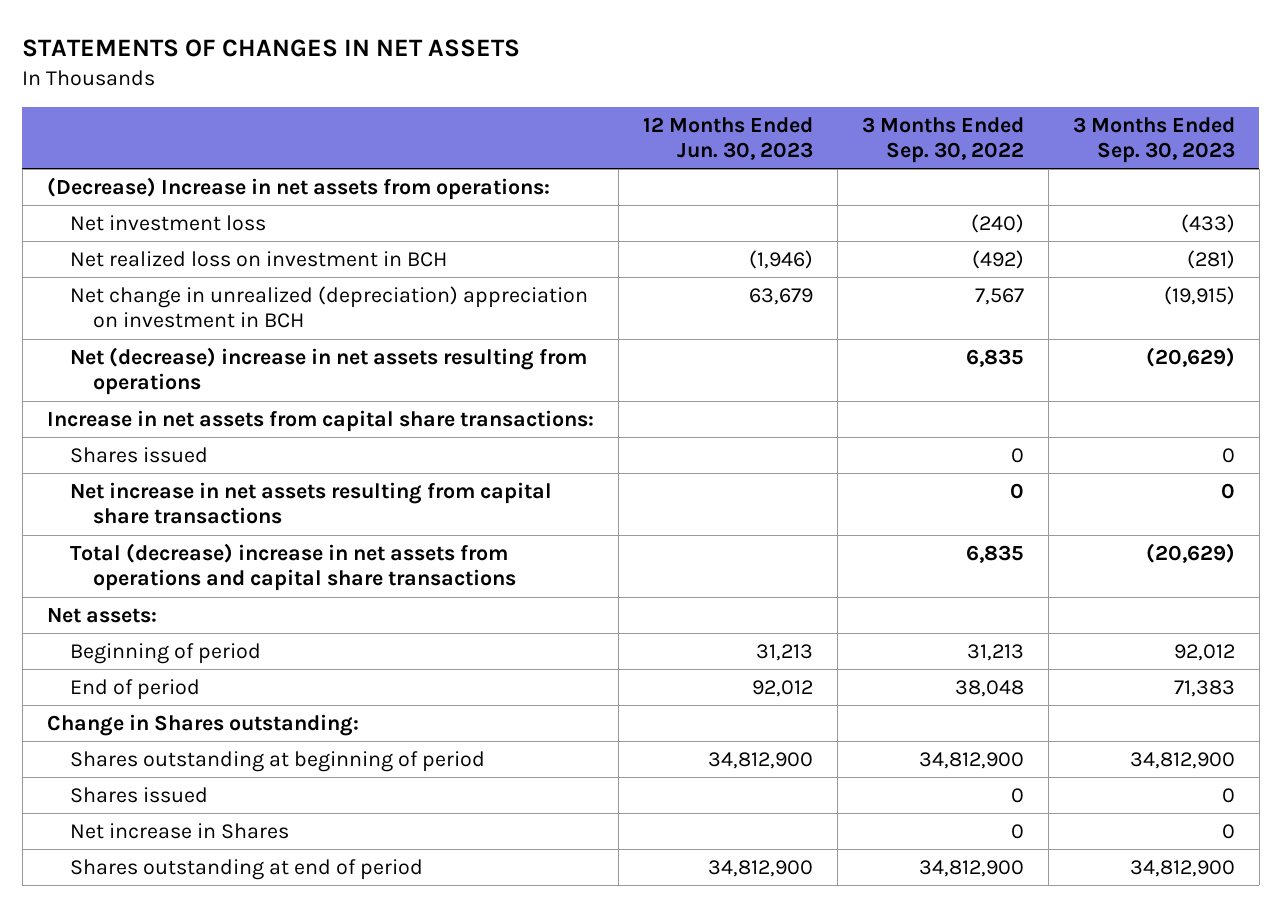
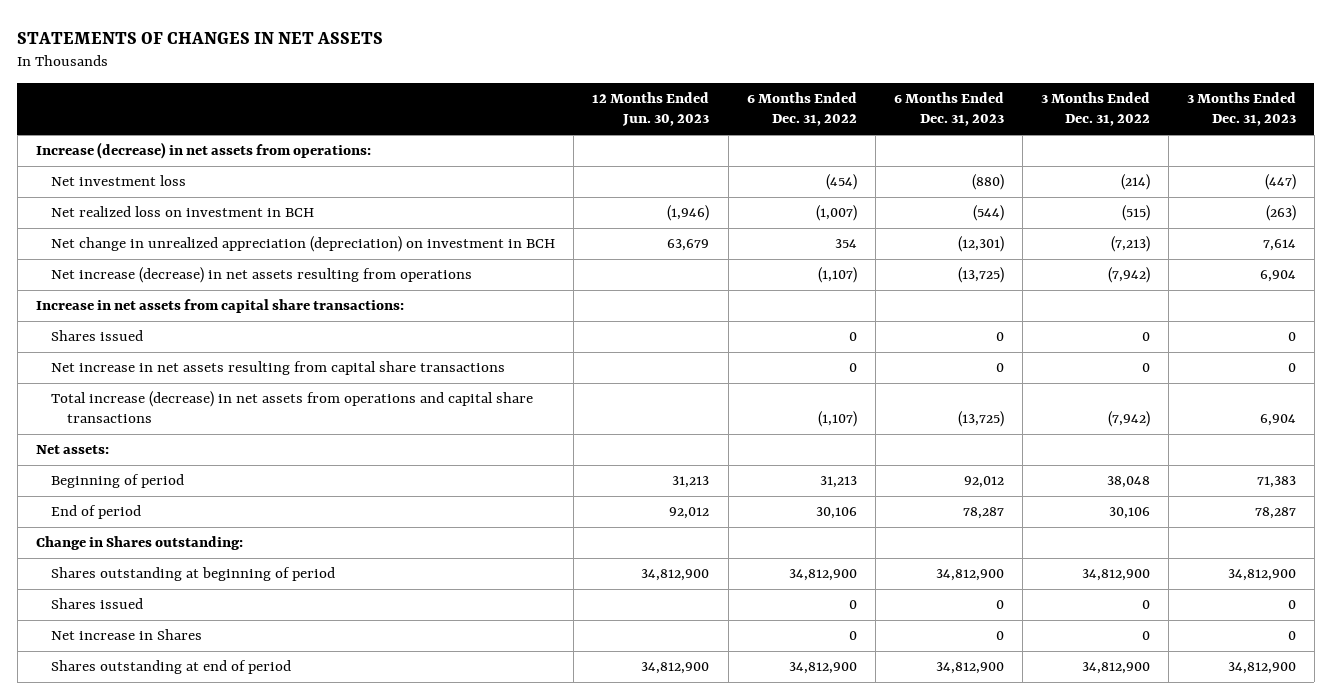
- | 12 Months Ended Jun. 30, 2023 | 3 Months Ended Sep. 30, 2022 | 3 Months Ended Sep. 30, 2023
+ | 12 Months Ended Jun. 30, 2023 | 6 Months Ended Dec. 31, 2022 | 6 Months Ended Dec. 31, 2023 | 3 Months Ended Dec. 31, 2022 | 3 Months Ended Dec. 31, 2023
- (Decrease) Increase in net assets from operations:
+ Increase (decrease) in net assets from operations:
- Net change in unrealized (depreciation) appreciation on investment in BCH | 63,679 | 7,567 | (19,915)
- Net (decrease) increase in net assets resulting from operations | | 6,835 | (20,629)
+ Net change in unrealized appreciation (depreciation) on investment in BCH | 63,679 | 354 | (12,301) | (7,213) | 7,614
+ Net increase (decrease) in net assets resulting from operations | | (1,107) | (13,725) | (7,942) | 6,904
- Total (decrease) increase in net assets from operations and capital share transactions | | 6,835 | (20,629)
+ Total increase (decrease) in net assets from operations and capital share transactions | | (1,107) | (13,725) | (7,942) | 6,904

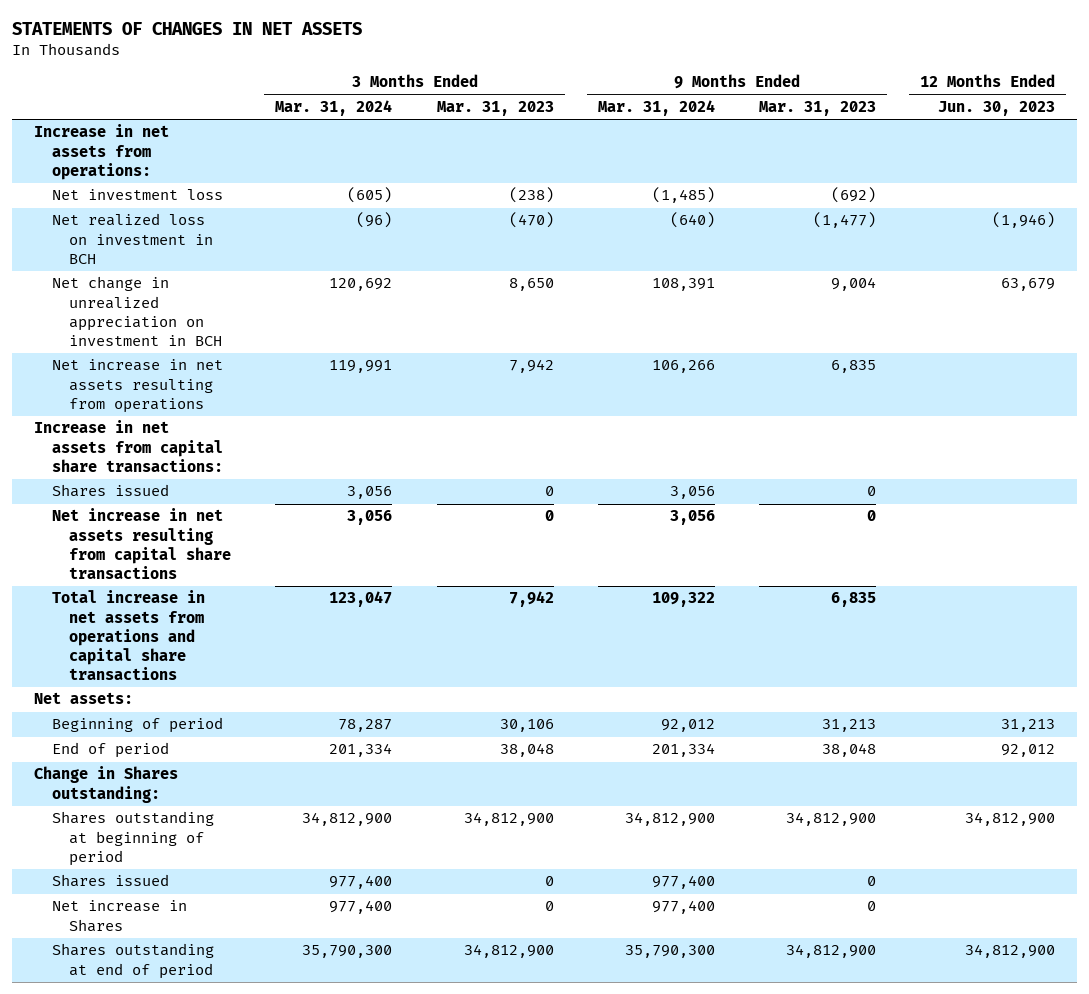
- | 12 Months Ended Jun. 30, 2023 | 6 Months Ended Dec. 31, 2022 | 6 Months Ended Dec. 31, 2023 | 3 Months Ended Dec. 31, 2022 | 3 Months Ended Dec. 31, 2023
+ | 3 Months Ended Mar. 31, 2024 | 3 Months Ended Mar. 31, 2023 | 9 Months Ended Mar. 31, 2024 | 9 Months Ended Mar. 31, 2023 | 12 Months Ended Jun. 30, 2023
- Increase (decrease) in net assets from operations:
+ Increase in net assets from operations:
- Net change in unrealized appreciation (depreciation) on investment in BCH | 63,679 | 354 | (12,301) | (7,213) | 7,614
- Net increase (decrease) in net assets resulting from operations | | (1,107) | (13,725) | (7,942) | 6,904
+ Net change in unrealized appreciation on investment in BCH | 120,692 | 8,650 | 108,391 | 9,004 | 63,679
+ Net increase in net assets resulting from operations | 119,991 | 7,942 | 106,266 | 6,835 |
- Total increase (decrease) in net assets from operations and capital share transactions | | (1,107) | (13,725) | (7,942) | 6,904
+ Total increase in net assets from operations and capital share transactions | 123,047 | 7,942 | 109,322 | 6,835 |

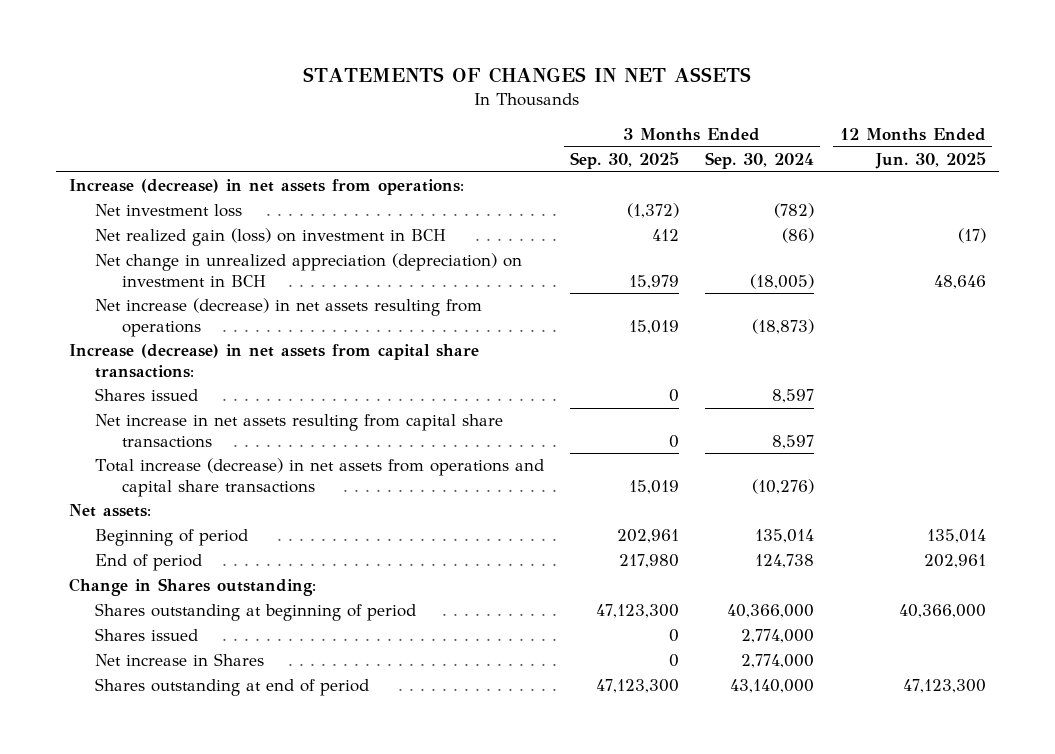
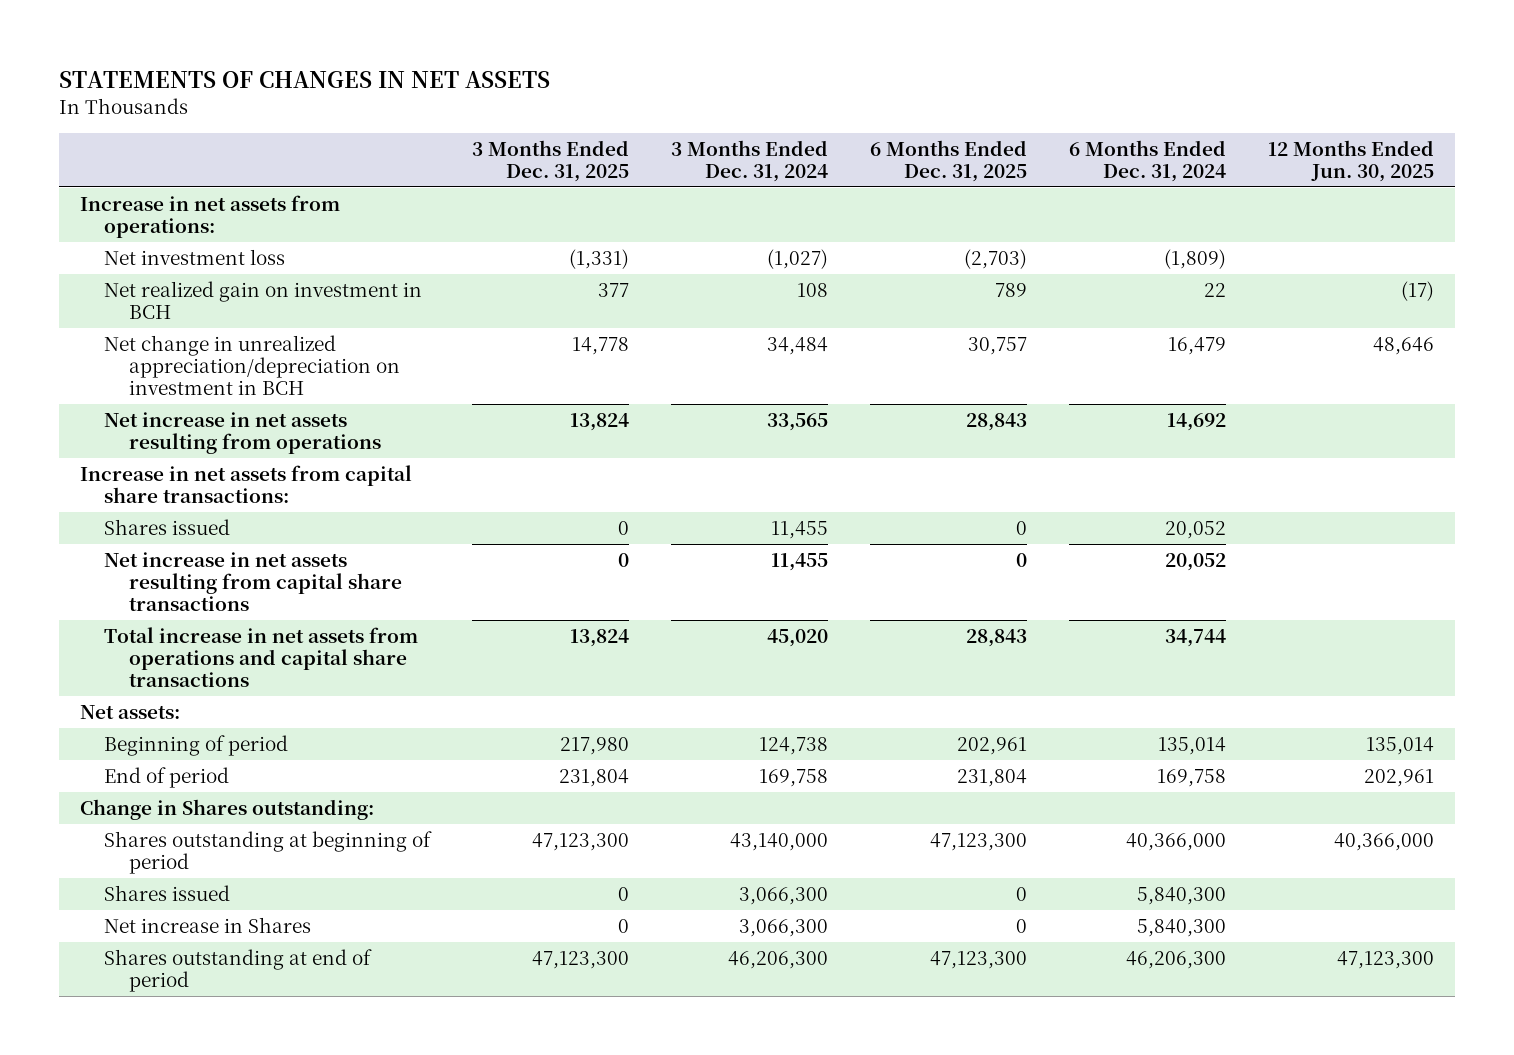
- | 3 Months Ended Sep. 30, 2025 | 3 Months Ended Sep. 30, 2024 | 12 Months Ended Jun. 30, 2025
+ | 3 Months Ended Dec. 31, 2025 | 3 Months Ended Dec. 31, 2024 | 6 Months Ended Dec. 31, 2025 | 6 Months Ended Dec. 31, 2024 | 12 Months Ended Jun. 30, 2025
- Increase (decrease) in net assets from operations:
+ Increase in net assets from operations:
- Net realized gain (loss) on investment in BCH | 412 | (86) | (17)
- Net change in unrealized appreciation (depreciation) on investment in BCH | 15,979 | (18,005) | 48,646
- Net increase (decrease) in net assets resulting from operations | 15,019 | (18,873) |
- Increase (decrease) in net assets from capital share transactions:
+ Net realized gain on investment in BCH | 377 | 108 | 789 | 22 | (17)
+ Net change in unrealized appreciation/depreciation on investment in BCH | 14,778 | 34,484 | 30,757 | 16,479 | 48,646
+ Net increase in net assets resulting from operations | 13,824 | 33,565 | 28,843 | 14,692 |
+ Increase in net assets from capital share transactions:
- Total increase (decrease) in net assets from operations and capital share transactions | 15,019 | (10,276) |
+ Total increase in net assets from operations and capital share transactions | 13,824 | 45,020 | 28,843 | 34,744 |

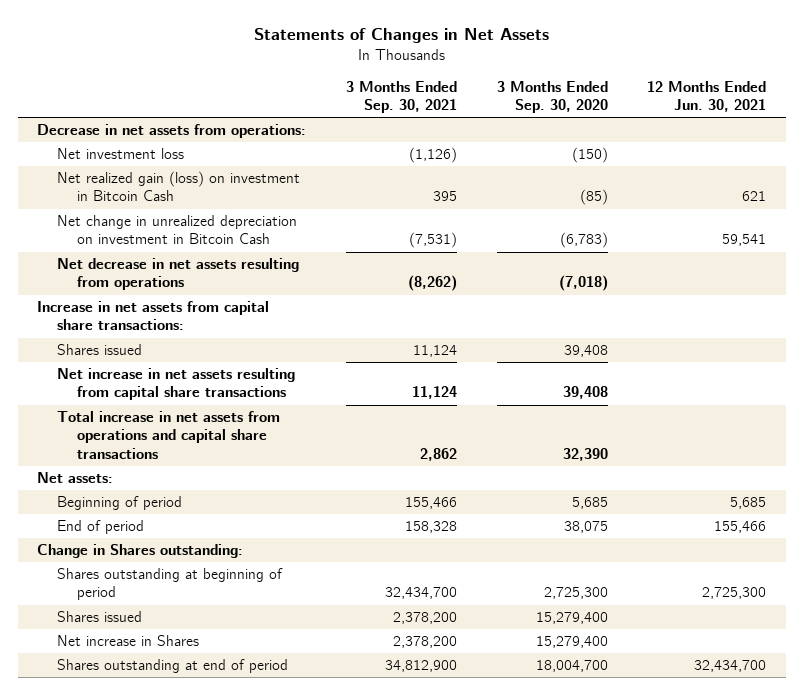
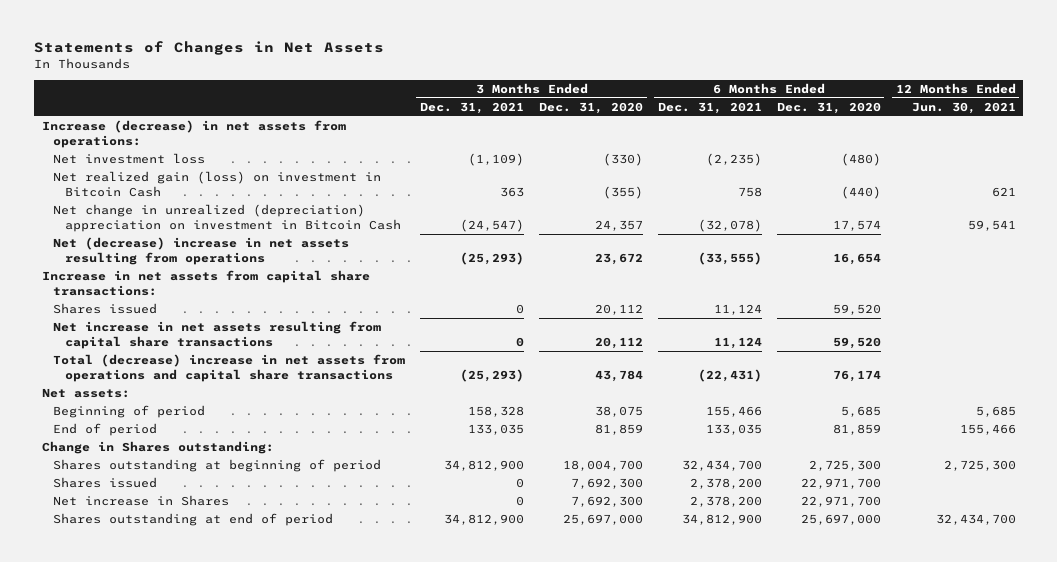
- | 3 Months Ended Sep. 30, 2021 | 3 Months Ended Sep. 30, 2020 | 12 Months Ended Jun. 30, 2021
+ | 3 Months Ended Dec. 31, 2021 | 3 Months Ended Dec. 31, 2020 | 6 Months Ended Dec. 31, 2021 | 6 Months Ended Dec. 31, 2020 | 12 Months Ended Jun. 30, 2021
- Decrease in net assets from operations:
+ Increase (decrease) in net assets from operations:
- Net change in unrealized depreciation on investment in Bitcoin Cash | (7,531) | (6,783) | 59,541
- Net decrease in net assets resulting from operations | (8,262) | (7,018) |
+ Net change in unrealized (depreciation) appreciation on investment in Bitcoin Cash | (24,547) | 24,357 | (32,078) | 17,574 | 59,541
+ Net (decrease) increase in net assets resulting from operations | (25,293) | 23,672 | (33,555) | 16,654 |
- Total increase in net assets from operations and capital share transactions | 2,862 | 32,390 |
+ Total (decrease) increase in net assets from operations and capital share transactions | (25,293) | 43,784 | (22,431) | 76,174 |

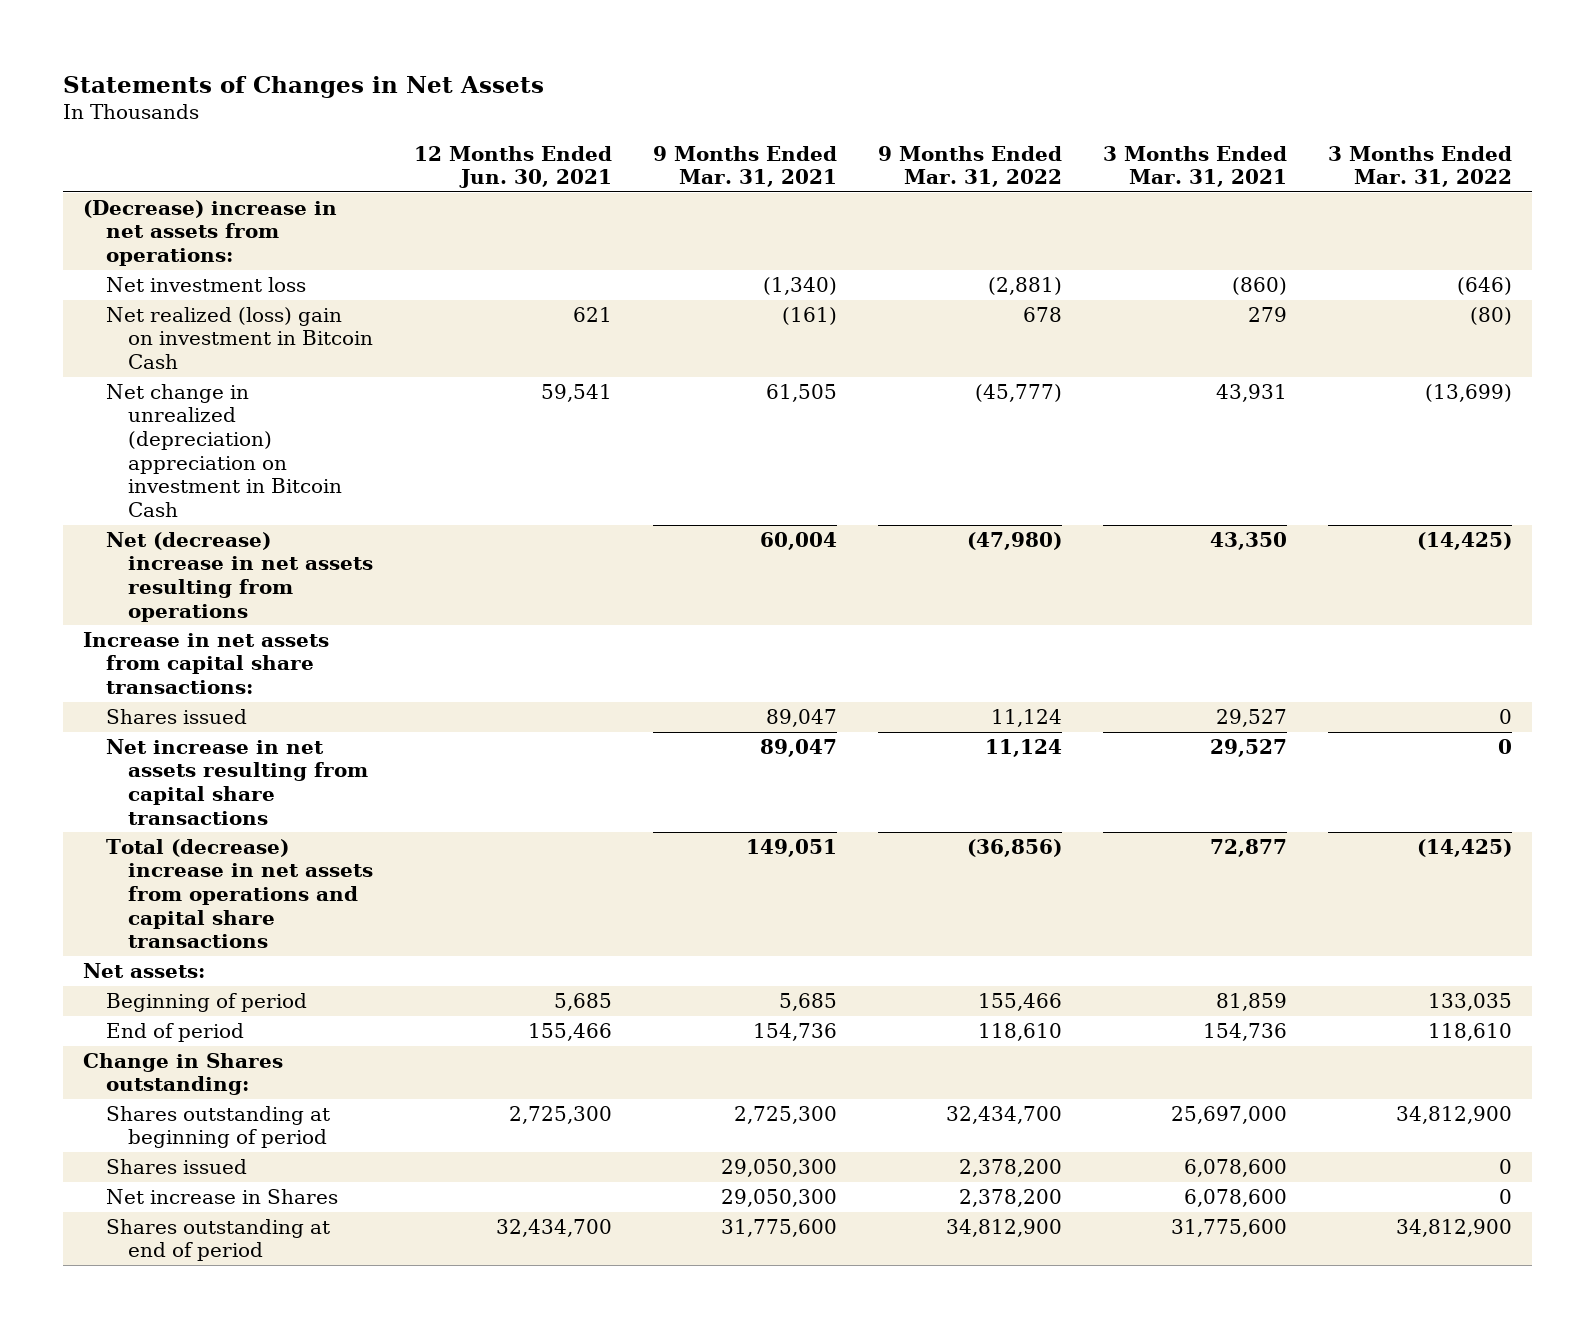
- | 3 Months Ended Dec. 31, 2021 | 3 Months Ended Dec. 31, 2020 | 6 Months Ended Dec. 31, 2021 | 6 Months Ended Dec. 31, 2020 | 12 Months Ended Jun. 30, 2021
+ | 12 Months Ended Jun. 30, 2021 | 9 Months Ended Mar. 31, 2021 | 9 Months Ended Mar. 31, 2022 | 3 Months Ended Mar. 31, 2021 | 3 Months Ended Mar. 31, 2022
- Increase (decrease) in net assets from operations:
+ (Decrease) increase in net assets from operations:
- Net realized gain (loss) on investment in Bitcoin Cash | 363 | (355) | 758 | (440) | 621
+ Net realized (loss) gain on investment in Bitcoin Cash | 621 | (161) | 678 | 279 | (80)

